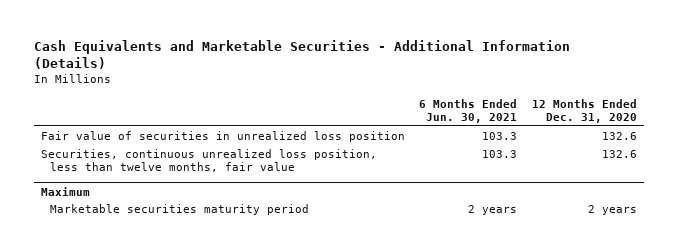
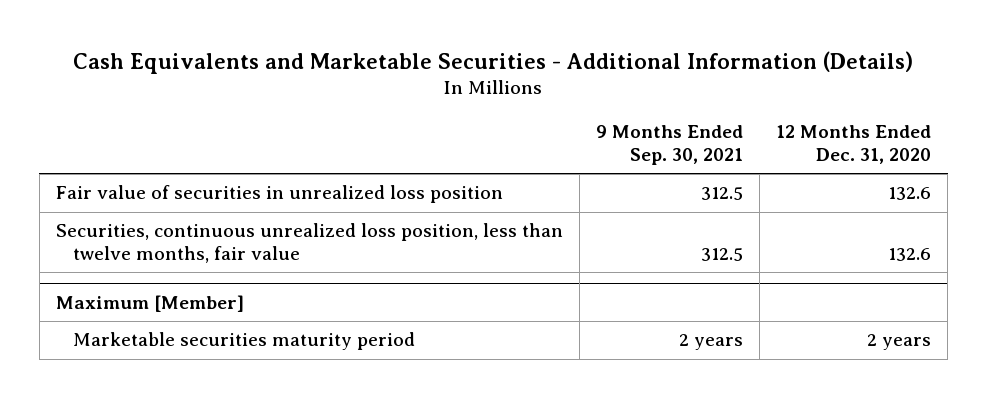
- | 6 Months Ended Jun. 30, 2021 | 12 Months Ended Dec. 31, 2020
+ | 9 Months Ended Sep. 30, 2021 | 12 Months Ended Dec. 31, 2020
- Maximum
+ Maximum [Member]

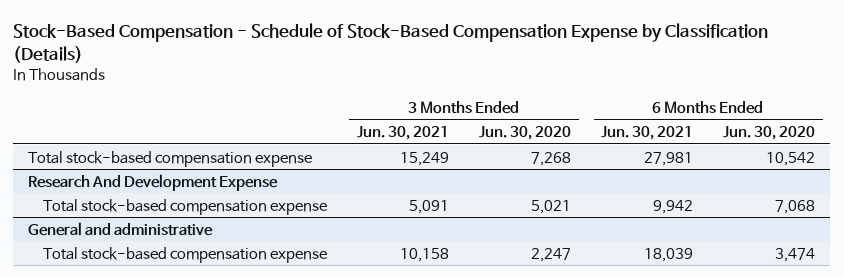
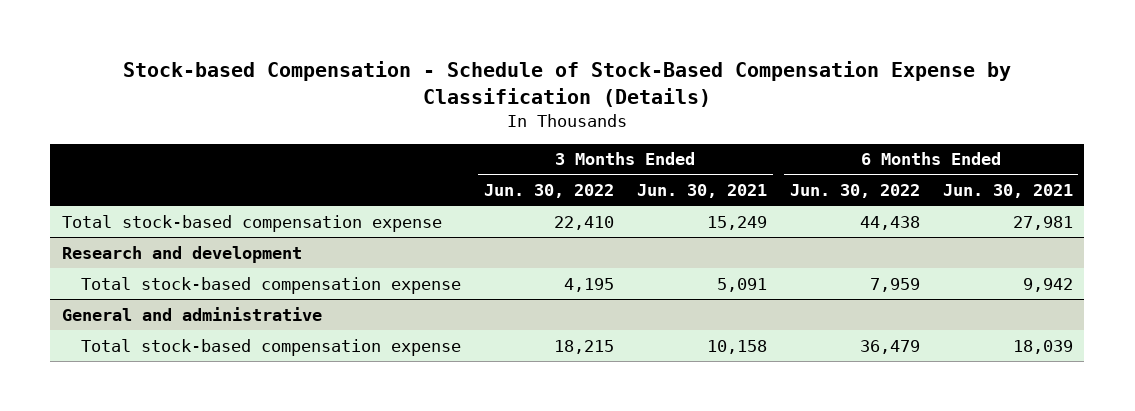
- Stock-Based Compensation - Schedule of Stock-Based Compensation Expense by Classification (Details)
+ Stock-based Compensation - Schedule of Stock-Based Compensation Expense by Classification (Details)
- | 3 Months Ended Jun. 30, 2021 | 3 Months Ended Jun. 30, 2020 | 6 Months Ended Jun. 30, 2021 | 6 Months Ended Jun. 30, 2020
+ | 3 Months Ended Jun. 30, 2022 | 3 Months Ended Jun. 30, 2021 | 6 Months Ended Jun. 30, 2022 | 6 Months Ended Jun. 30, 2021
- Research And Development Expense
+ Research and development

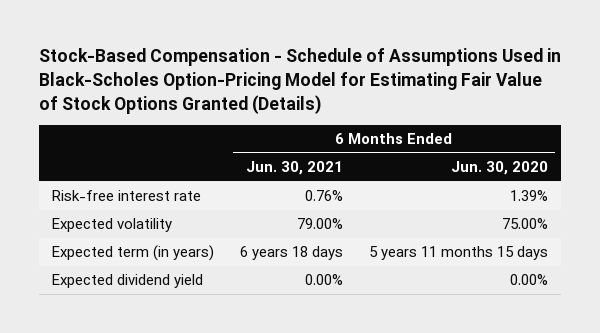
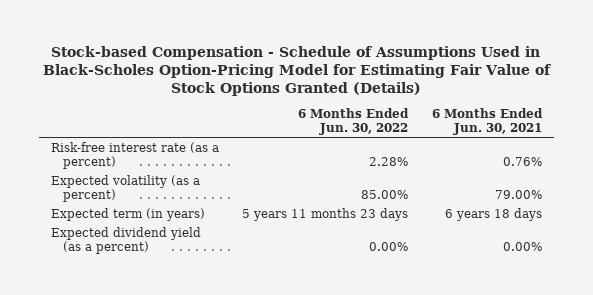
- Stock-Based Compensation - Schedule of Assumptions Used in Black-Scholes Option-Pricing Model for Estimating Fair Value of Stock Options Granted (Details)
+ Stock-based Compensation - Schedule of Assumptions Used in Black-Scholes Option-Pricing Model for Estimating Fair Value of Stock Options Granted (Details)
- | 6 Months Ended Jun. 30, 2021 | 6 Months Ended Jun. 30, 2020
+ | 6 Months Ended Jun. 30, 2022 | 6 Months Ended Jun. 30, 2021
- Risk-free interest rate | 0.76% | 1.39%
- Expected volatility | 79.00% | 75.00%
+ Risk-free interest rate (as a percent) | 2.28% | 0.76%
+ Expected volatility (as a percent) | 85.00% | 79.00%
- Expected dividend yield | 0.00% | 0.00%
+ Expected dividend yield (as a percent) | 0.00% | 0.00%

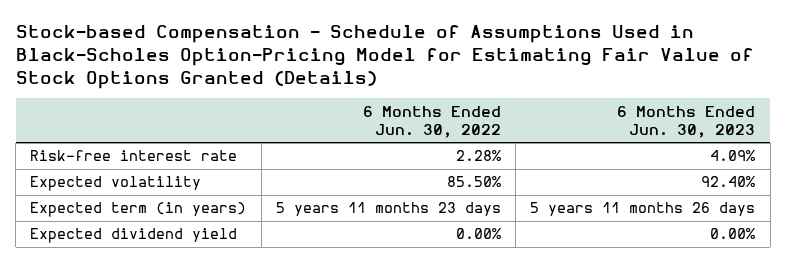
- | 6 Months Ended Jun. 30, 2022 | 6 Months Ended Jun. 30, 2021
+ | 6 Months Ended Jun. 30, 2022 | 6 Months Ended Jun. 30, 2023
- Risk-free interest rate (as a percent) | 2.28% | 0.76%
- Expected volatility (as a percent) | 85.00% | 79.00%
+ Risk-free interest rate | 2.28% | 4.09%
+ Expected volatility | 85.50% | 92.40%
- Expected dividend yield (as a percent) | 0.00% | 0.00%
+ Expected dividend yield | 0.00% | 0.00%

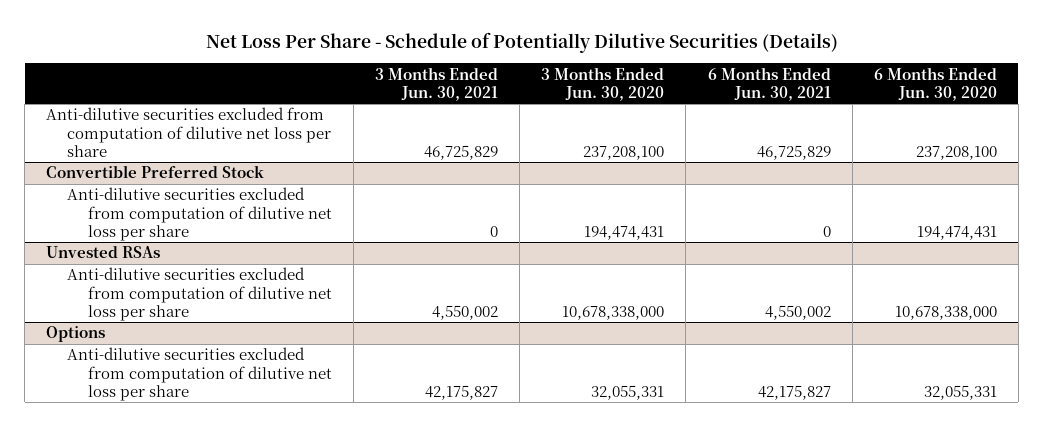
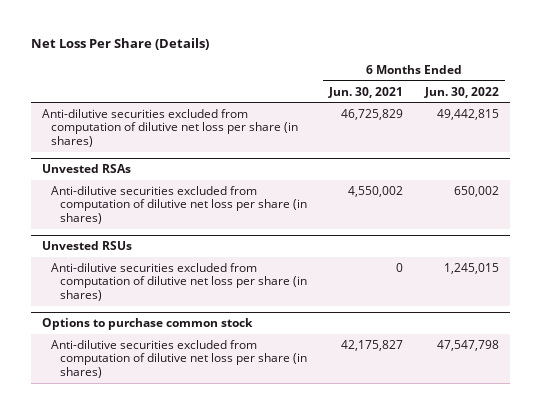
- Net Loss Per Share - Schedule of Potentially Dilutive Securities (Details)
+ Net Loss Per Share (Details)
- | 3 Months Ended Jun. 30, 2021 | 3 Months Ended Jun. 30, 2020 | 6 Months Ended Jun. 30, 2021 | 6 Months Ended Jun. 30, 2020
+ | 6 Months Ended Jun. 30, 2021 | 6 Months Ended Jun. 30, 2022
- Anti-dilutive securities excluded from computation of dilutive net loss per share | 46,725,829 | 237,208,100 | 46,725,829 | 237,208,100
- Convertible Preferred Stock
- Anti-dilutive securities excluded from computation of dilutive net loss per share | 0 | 194,474,431 | 0 | 194,474,431
+ Anti-dilutive securities excluded from computation of dilutive net loss per share (in shares) | 46,725,829 | 49,442,815
@ Unvested RSAs
- Anti-dilutive securities excluded from computation of dilutive net loss per share | 4,550,002 | 10,678,338,000 | 4,550,002 | 10,678,338,000
- Options
- Anti-dilutive securities excluded from computation of dilutive net loss per share | 42,175,827 | 32,055,331 | 42,175,827 | 32,055,331
@ Unvested RSAs
+ Anti-dilutive securities excluded from computation of dilutive net loss per share (in shares) | 4,550,002 | 650,002
+ Unvested RSUs
+ Anti-dilutive securities excluded from computation of dilutive net loss per share (in shares) | 0 | 1,245,015
+ Options to purchase common stock
+ Anti-dilutive securities excluded from computation of dilutive net loss per share (in shares) | 42,175,827 | 47,547,798

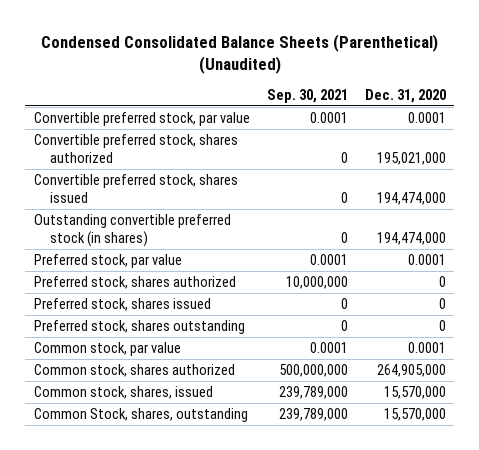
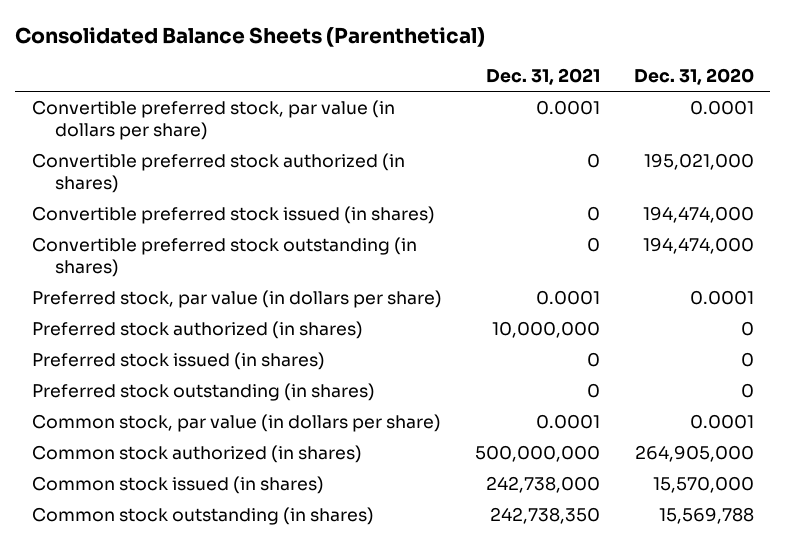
- Condensed Consolidated Balance Sheets (Parenthetical) (Unaudited)
+ Consolidated Balance Sheets (Parenthetical)
- | Sep. 30, 2021 | Dec. 31, 2020
+ | Dec. 31, 2021 | Dec. 31, 2020
- Convertible preferred stock, par value | 0.0001 | 0.0001
- Convertible preferred stock, shares authorized | 0 | 195,021,000
- Convertible preferred stock, shares issued | 0 | 194,474,000
- Outstanding convertible preferred stock (in shares) | 0 | 194,474,000
- Preferred stock, par value | 0.0001 | 0.0001
- Preferred stock, shares authorized | 10,000,000 | 0
- Preferred stock, shares issued | 0 | 0
- Preferred stock, shares outstanding | 0 | 0
- Common stock, par value | 0.0001 | 0.0001
- Common stock, shares authorized | 500,000,000 | 264,905,000
- Common stock, shares, issued | 239,789,000 | 15,570,000
- Common Stock, shares, outstanding | 239,789,000 | 15,570,000
+ Convertible preferred stock, par value (in dollars per share) | 0.0001 | 0.0001
+ Convertible preferred stock authorized (in shares) | 0 | 195,021,000
+ Convertible preferred stock issued (in shares) | 0 | 194,474,000
+ Convertible preferred stock outstanding (in shares) | 0 | 194,474,000
+ Preferred stock, par value (in dollars per share) | 0.0001 | 0.0001
+ Preferred stock authorized (in shares) | 10,000,000 | 0
+ Preferred stock issued (in shares) | 0 | 0
+ Preferred stock outstanding (in shares) | 0 | 0
+ Common stock, par value (in dollars per share) | 0.0001 | 0.0001
+ Common stock authorized (in shares) | 500,000,000 | 264,905,000
+ Common stock issued (in shares) | 242,738,000 | 15,570,000
+ Common stock outstanding (in shares) | 242,738,350 | 15,569,788

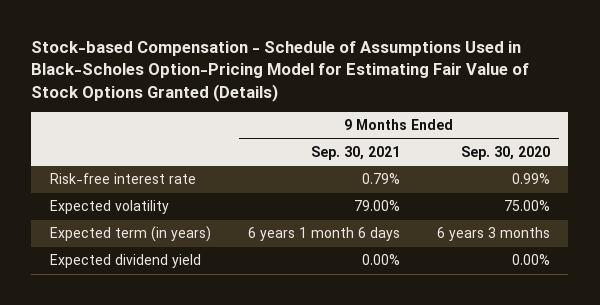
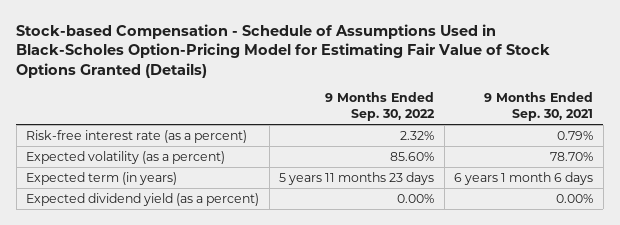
- | 9 Months Ended Sep. 30, 2021 | 9 Months Ended Sep. 30, 2020
+ | 9 Months Ended Sep. 30, 2022 | 9 Months Ended Sep. 30, 2021
- Risk-free interest rate | 0.79% | 0.99%
- Expected volatility | 79.00% | 75.00%
+ Risk-free interest rate (as a percent) | 2.32% | 0.79%
+ Expected volatility (as a percent) | 85.60% | 78.70%
- Expected dividend yield | 0.00% | 0.00%
+ Expected dividend yield (as a percent) | 0.00% | 0.00%

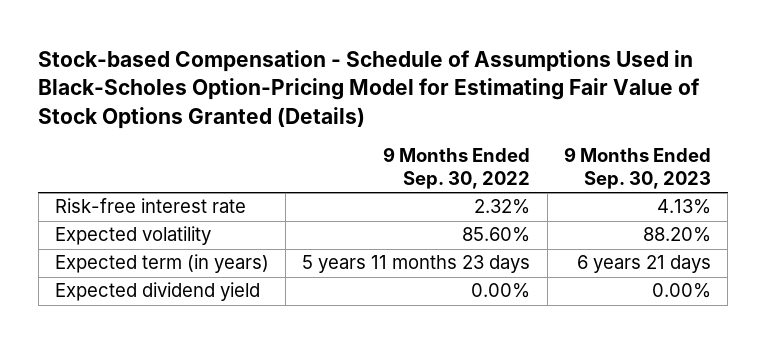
- | 9 Months Ended Sep. 30, 2022 | 9 Months Ended Sep. 30, 2021
+ | 9 Months Ended Sep. 30, 2022 | 9 Months Ended Sep. 30, 2023
- Risk-free interest rate (as a percent) | 2.32% | 0.79%
- Expected volatility (as a percent) | 85.60% | 78.70%
+ Risk-free interest rate | 2.32% | 4.13%
+ Expected volatility | 85.60% | 88.20%
- Expected dividend yield (as a percent) | 0.00% | 0.00%
+ Expected dividend yield | 0.00% | 0.00%

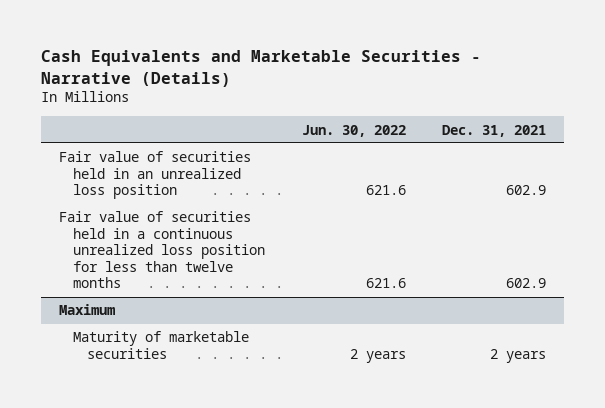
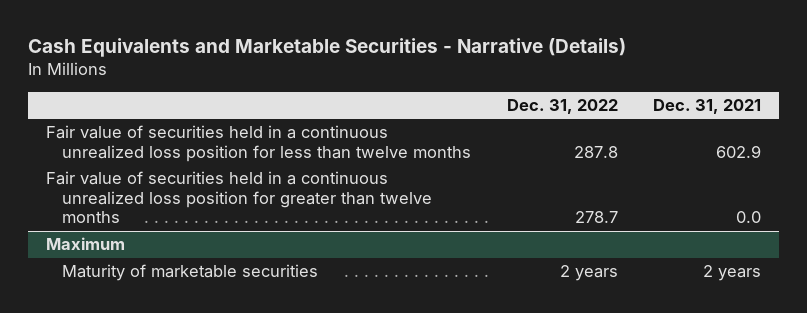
- | Jun. 30, 2022 | Dec. 31, 2021
+ | Dec. 31, 2022 | Dec. 31, 2021
- Fair value of securities held in an unrealized loss position | 621.6 | 602.9
+ Fair value of securities held in a continuous unrealized loss position for greater than twelve months | 278.7 | 0.0

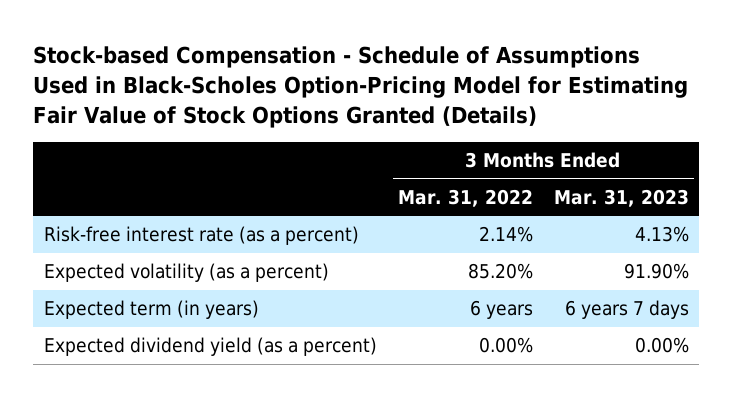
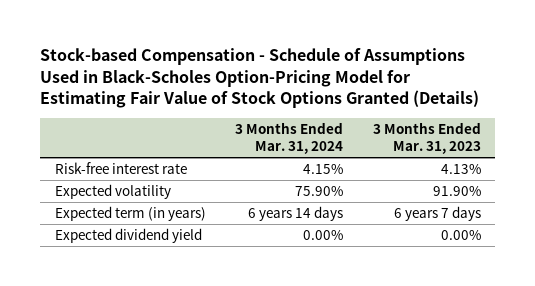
- | 3 Months Ended Mar. 31, 2022 | 3 Months Ended Mar. 31, 2023
+ | 3 Months Ended Mar. 31, 2024 | 3 Months Ended Mar. 31, 2023
- Risk-free interest rate (as a percent) | 2.14% | 4.13%
- Expected volatility (as a percent) | 85.20% | 91.90%
+ Risk-free interest rate | 4.15% | 4.13%
+ Expected volatility | 75.90% | 91.90%
- Expected dividend yield (as a percent) | 0.00% | 0.00%
+ Expected dividend yield | 0.00% | 0.00%

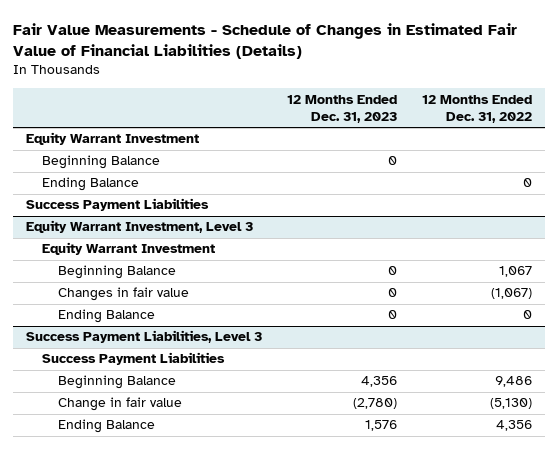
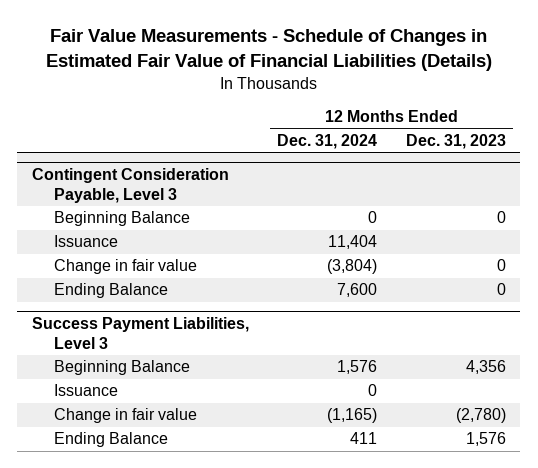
- | 12 Months Ended Dec. 31, 2023 | 12 Months Ended Dec. 31, 2022
+ | 12 Months Ended Dec. 31, 2024 | 12 Months Ended Dec. 31, 2023
- Equity Warrant Investment
- Beginning Balance | 0 |
- Ending Balance | | 0
- Success Payment Liabilities
- Equity Warrant Investment, Level 3
- Equity Warrant Investment
+ Contingent Consideration Payable, Level 3
- Changes in fair value | 0 | (1,067)
+ Issuance | 11,404 |
+ Change in fair value | (3,804) | 0
@ Success Payment Liabilities, Level 3
- Success Payment Liabilities
+ Issuance | 0 |

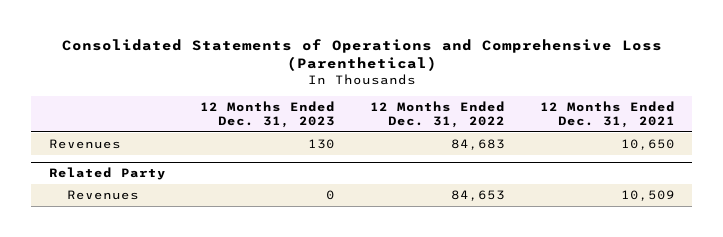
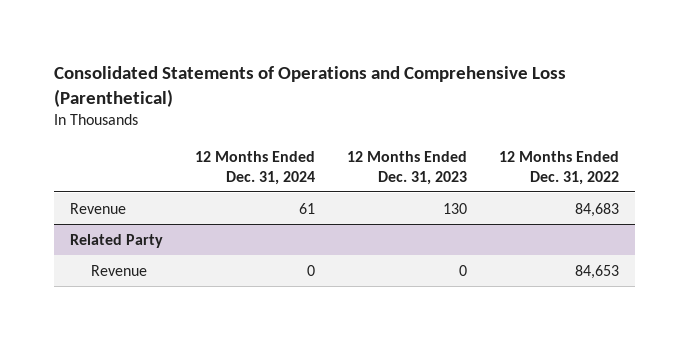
- | 12 Months Ended Dec. 31, 2023 | 12 Months Ended Dec. 31, 2022 | 12 Months Ended Dec. 31, 2021
+ | 12 Months Ended Dec. 31, 2024 | 12 Months Ended Dec. 31, 2023 | 12 Months Ended Dec. 31, 2022
- Revenues | 130 | 84,683 | 10,650
+ Revenue | 61 | 130 | 84,683
@ Related Party
- Revenues | 0 | 84,653 | 10,509
+ Revenue | 0 | 0 | 84,653

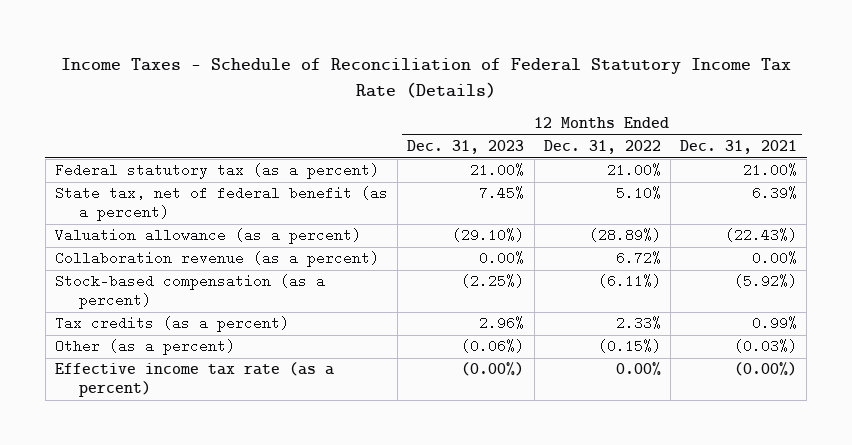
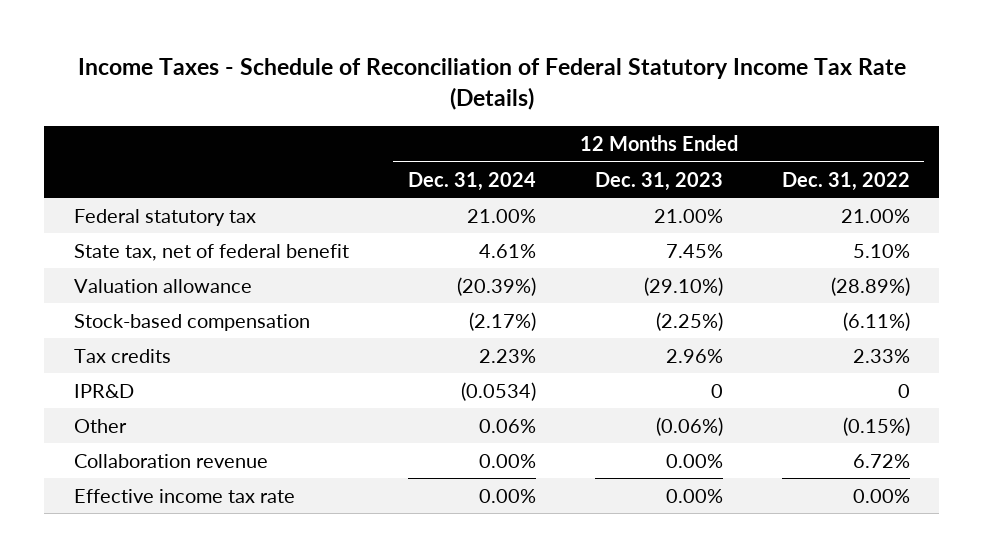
- | 12 Months Ended Dec. 31, 2023 | 12 Months Ended Dec. 31, 2022 | 12 Months Ended Dec. 31, 2021
+ | 12 Months Ended Dec. 31, 2024 | 12 Months Ended Dec. 31, 2023 | 12 Months Ended Dec. 31, 2022
- Federal statutory tax (as a percent) | 21.00% | 21.00% | 21.00%
- State tax, net of federal benefit (as a percent) | 7.45% | 5.10% | 6.39%
- Valuation allowance (as a percent) | (29.10%) | (28.89%) | (22.43%)
- Collaboration revenue (as a percent) | 0.00% | 6.72% | 0.00%
- Stock-based compensation (as a percent) | (2.25%) | (6.11%) | (5.92%)
- Tax credits (as a percent) | 2.96% | 2.33% | 0.99%
- Other (as a percent) | (0.06%) | (0.15%) | (0.03%)
- Effective income tax rate (as a percent) | (0.00%) | 0.00% | (0.00%)
+ Federal statutory tax | 21.00% | 21.00% | 21.00%
+ State tax, net of federal benefit | 4.61% | 7.45% | 5.10%
+ Valuation allowance | (20.39%) | (29.10%) | (28.89%)
+ Stock-based compensation | (2.17%) | (2.25%) | (6.11%)
+ Tax credits | 2.23% | 2.96% | 2.33%
+ IPR&D | (0.0534) | 0 | 0
+ Other | 0.06% | (0.06%) | (0.15%)
+ Collaboration revenue | 0.00% | 0.00% | 6.72%
+ Effective income tax rate | 0.00% | 0.00% | 0.00%

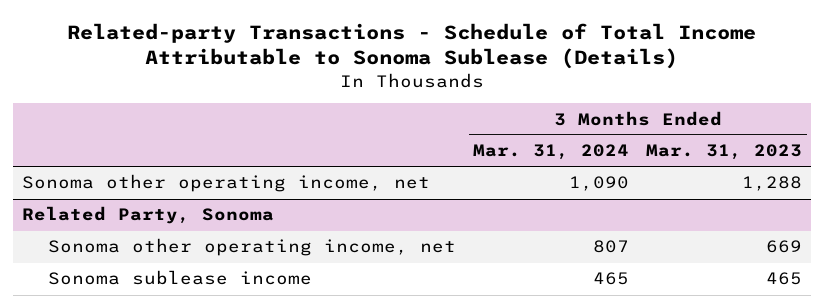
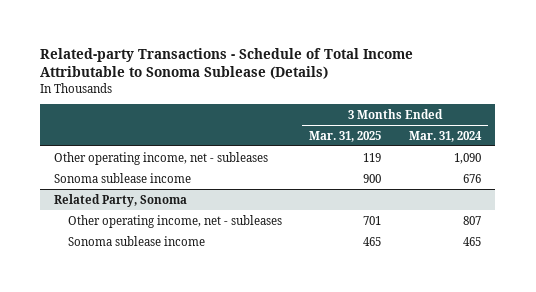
- | 3 Months Ended Mar. 31, 2024 | 3 Months Ended Mar. 31, 2023
+ | 3 Months Ended Mar. 31, 2025 | 3 Months Ended Mar. 31, 2024
- Sonoma other operating income, net | 1,090 | 1,288
+ Other operating income, net - subleases | 119 | 1,090
+ Sonoma sublease income | 900 | 676
@ Related Party, Sonoma
- Sonoma other operating income, net | 807 | 669
+ Other operating income, net - subleases | 701 | 807

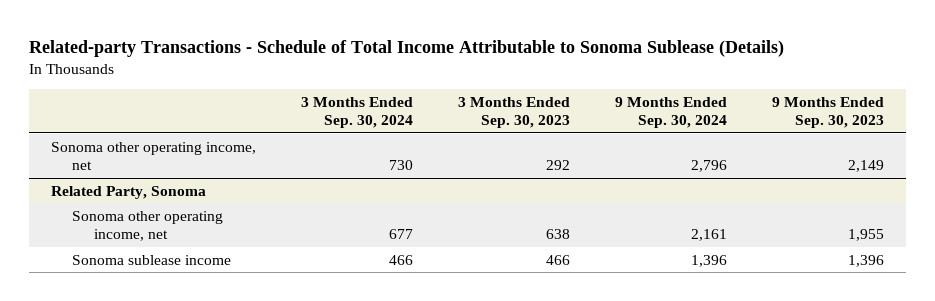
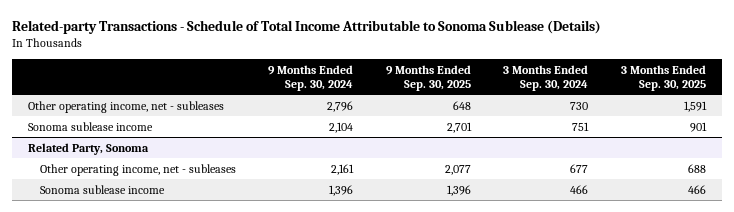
- | 3 Months Ended Sep. 30, 2024 | 3 Months Ended Sep. 30, 2023 | 9 Months Ended Sep. 30, 2024 | 9 Months Ended Sep. 30, 2023
+ | 9 Months Ended Sep. 30, 2024 | 9 Months Ended Sep. 30, 2025 | 3 Months Ended Sep. 30, 2024 | 3 Months Ended Sep. 30, 2025
- Sonoma other operating income, net | 730 | 292 | 2,796 | 2,149
+ Other operating income, net - subleases | 2,796 | 648 | 730 | 1,591
+ Sonoma sublease income | 2,104 | 2,701 | 751 | 901
@ Related Party, Sonoma
- Sonoma other operating income, net | 677 | 638 | 2,161 | 1,955
+ Other operating income, net - subleases | 2,161 | 2,077 | 677 | 688

